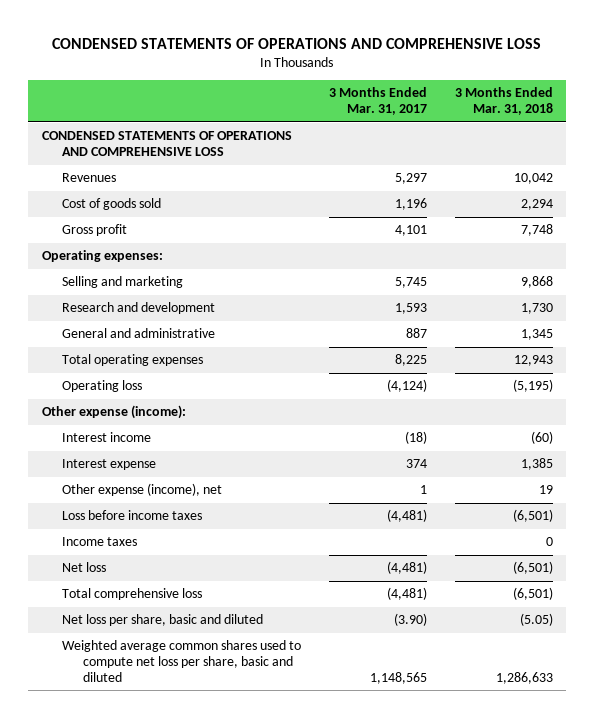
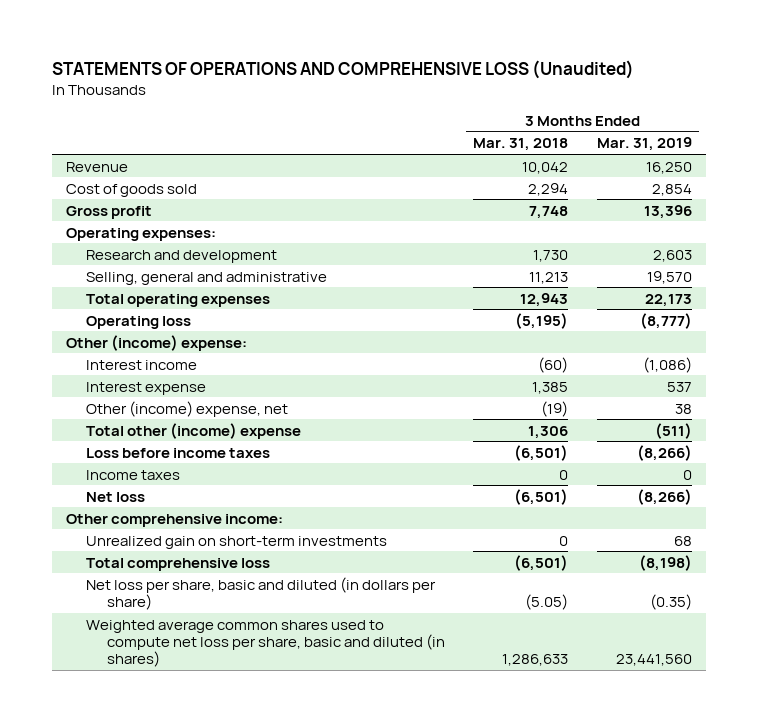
- CONDENSED STATEMENTS OF OPERATIONS AND COMPREHENSIVE LOSS
+ STATEMENTS OF OPERATIONS AND COMPREHENSIVE LOSS (Unaudited)
- | 3 Months Ended Mar. 31, 2017 | 3 Months Ended Mar. 31, 2018
+ | 3 Months Ended Mar. 31, 2018 | 3 Months Ended Mar. 31, 2019
- CONDENSED STATEMENTS OF OPERATIONS AND COMPREHENSIVE LOSS
- Revenues | 5,297 | 10,042
+ Revenue | 10,042 | 16,250
- Selling and marketing | 5,745 | 9,868
- General and administrative | 887 | 1,345
+ Selling, general and administrative | 11,213 | 19,570
- Other expense (income):
+ Other (income) expense:
- Other expense (income), net | 1 | 19
+ Other (income) expense, net | (19) | 38
+ Total other (income) expense | 1,306 | (511)
+ Other comprehensive income:
+ Unrealized gain on short-term investments | 0 | 68
- Net loss per share, basic and diluted | (3.90) | (5.05)
- Weighted average common shares used to compute net loss per share, basic and diluted | 1,148,565 | 1,286,633
+ Net loss per share, basic and diluted (in dollars per share) | (5.05) | (0.35)
+ Weighted average common shares used to compute net loss per share, basic and diluted (in shares) | 1,286,633 | 23,441,560

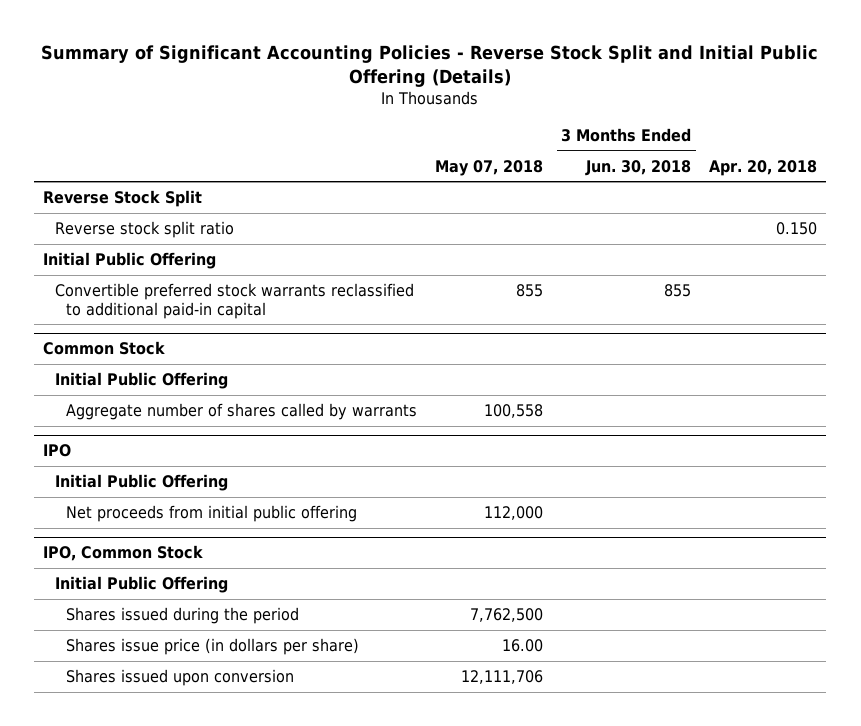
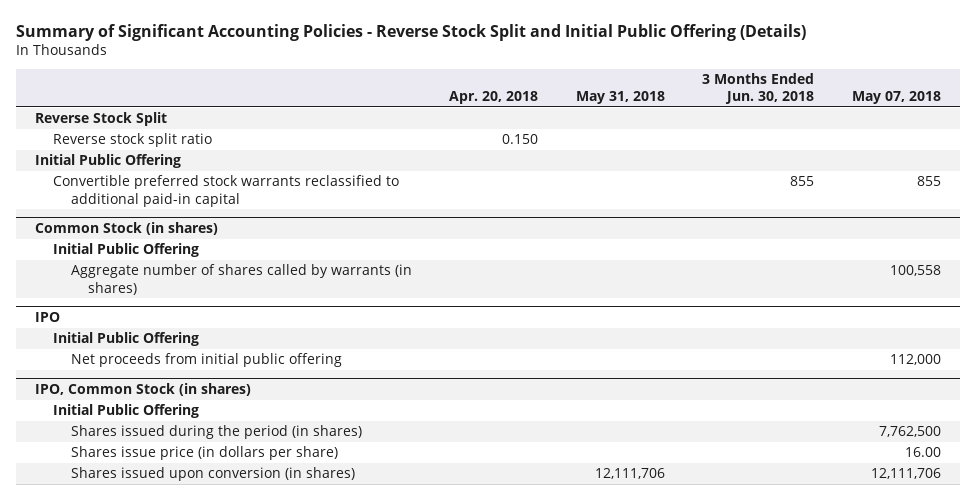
- | May 07, 2018 | 3 Months Ended Jun. 30, 2018 | Apr. 20, 2018
+ | Apr. 20, 2018 | May 31, 2018 | 3 Months Ended Jun. 30, 2018 | May 07, 2018
- Common Stock
+ Common Stock (in shares)
- Aggregate number of shares called by warrants | 100,558 | |
+ Aggregate number of shares called by warrants (in shares) | | | | 100,558
- IPO, Common Stock
+ IPO, Common Stock (in shares)
- Shares issued during the period | 7,762,500 | |
+ Shares issued during the period (in shares) | | | | 7,762,500
- Shares issued upon conversion | 12,111,706 | |
+ Shares issued upon conversion (in shares) | | 12,111,706 | | 12,111,706

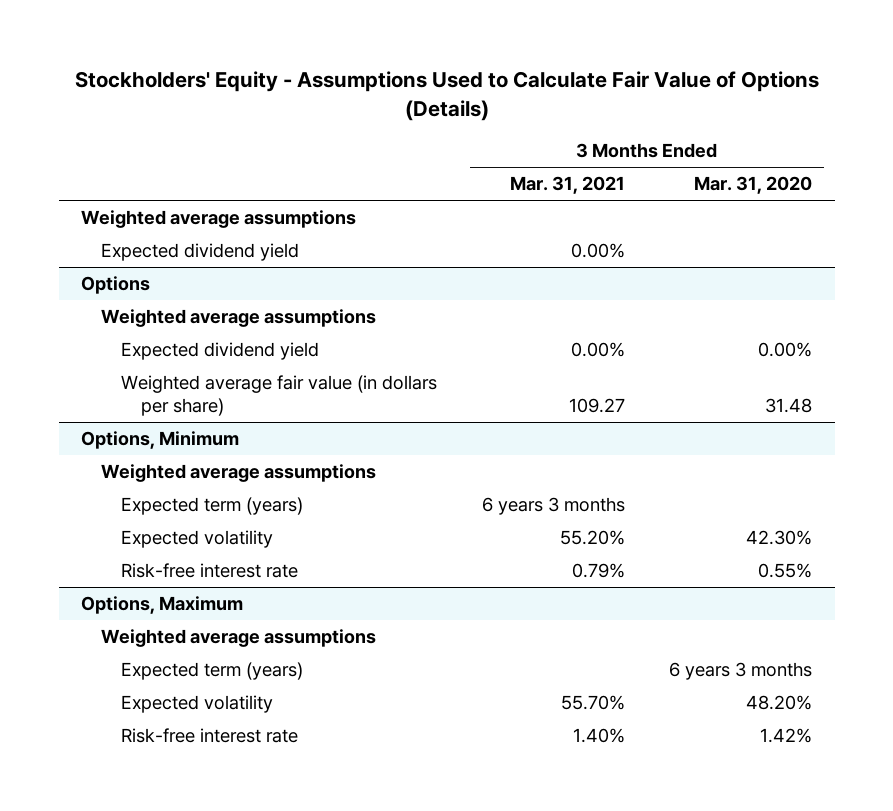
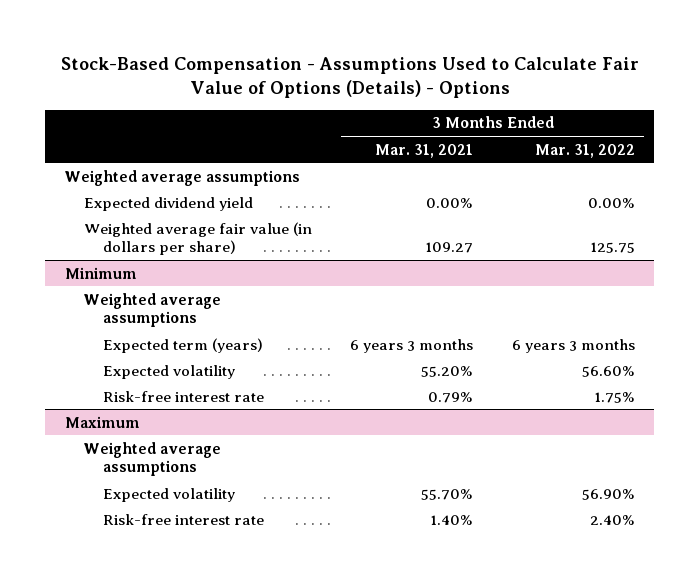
- Stockholders' Equity - Assumptions Used to Calculate Fair Value of Options (Details)
+ Stock-Based Compensation - Assumptions Used to Calculate Fair Value of Options (Details) - Options
- | 3 Months Ended Mar. 31, 2021 | 3 Months Ended Mar. 31, 2020
+ | 3 Months Ended Mar. 31, 2021 | 3 Months Ended Mar. 31, 2022
- Options
- Weighted average assumptions
- Expected dividend yield | 0.00% | 0.00%
- Options, Minimum
+ Minimum
- Options, Maximum
+ Maximum
- Expected term (years) | | 6 years 3 months

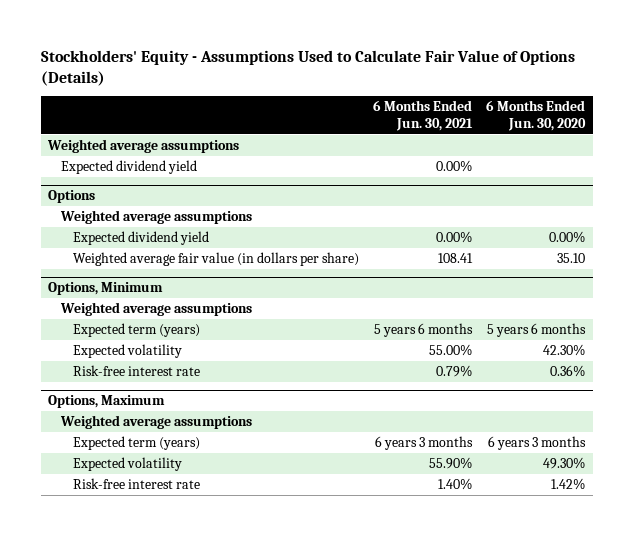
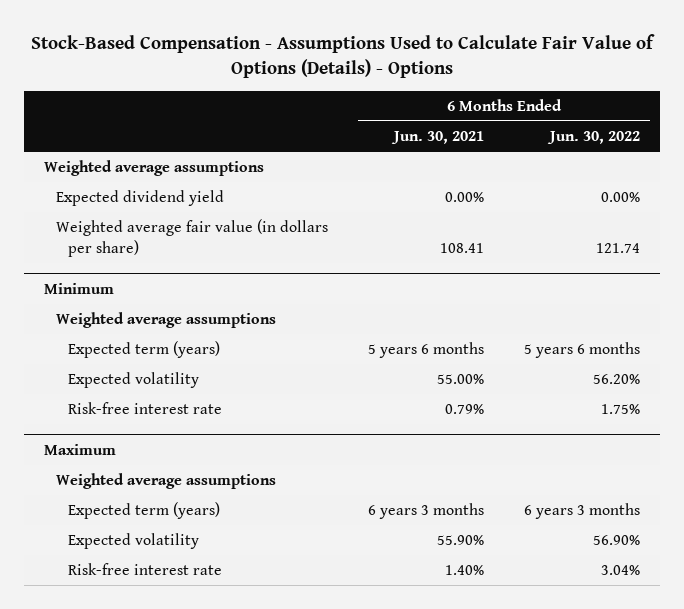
- Stockholders' Equity - Assumptions Used to Calculate Fair Value of Options (Details)
+ Stock-Based Compensation - Assumptions Used to Calculate Fair Value of Options (Details) - Options
- | 6 Months Ended Jun. 30, 2021 | 6 Months Ended Jun. 30, 2020
+ | 6 Months Ended Jun. 30, 2021 | 6 Months Ended Jun. 30, 2022
- Options
- Weighted average assumptions
- Expected dividend yield | 0.00% | 0.00%
- Options, Minimum
+ Minimum
- Options, Maximum
+ Maximum

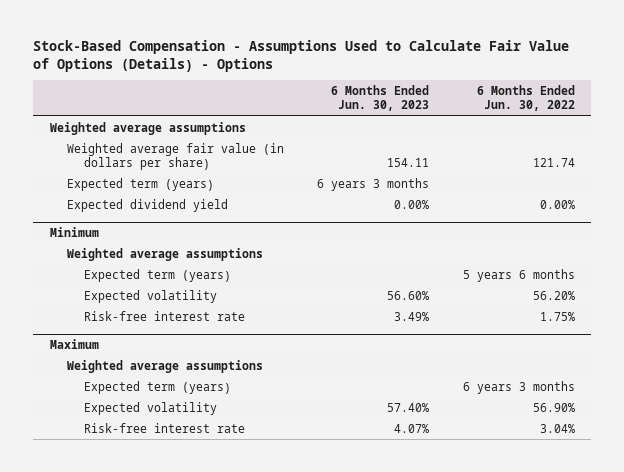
- | 6 Months Ended Jun. 30, 2021 | 6 Months Ended Jun. 30, 2022
+ | 6 Months Ended Jun. 30, 2023 | 6 Months Ended Jun. 30, 2022
+ Expected term (years) | 6 years 3 months |
moved down: Expected dividend yield | 0.00% | 0.00%

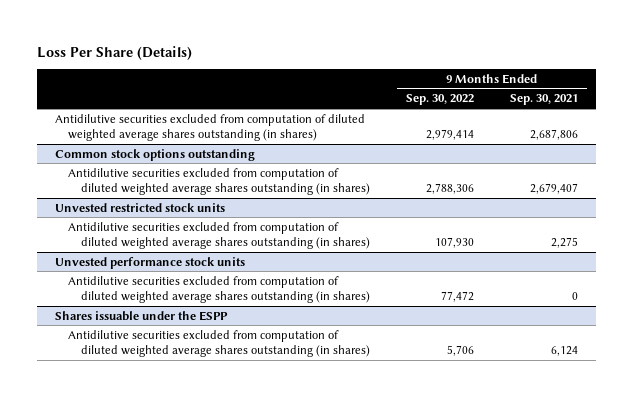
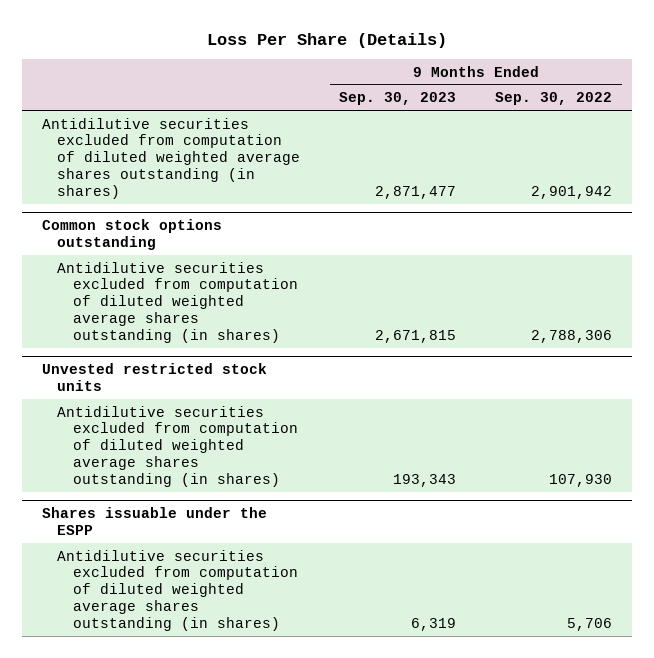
- | 9 Months Ended Sep. 30, 2022 | 9 Months Ended Sep. 30, 2021
+ | 9 Months Ended Sep. 30, 2023 | 9 Months Ended Sep. 30, 2022
- Antidilutive securities excluded from computation of diluted weighted average shares outstanding (in shares) | 2,979,414 | 2,687,806
+ Antidilutive securities excluded from computation of diluted weighted average shares outstanding (in shares) | 2,871,477 | 2,901,942
- Unvested performance stock units
- Antidilutive securities excluded from computation of diluted weighted average shares outstanding (in shares) | 77,472 | 0

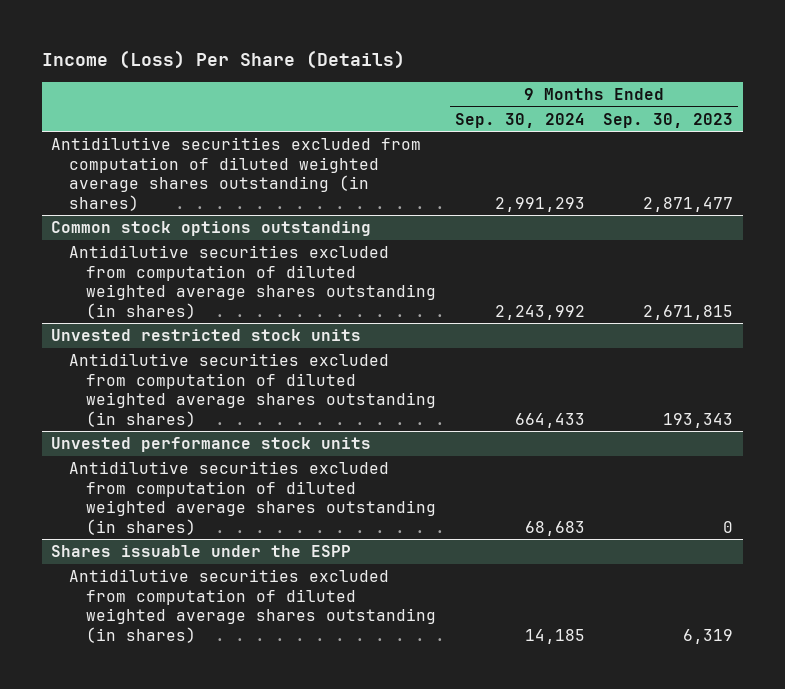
- Loss Per Share (Details)
+ Income (Loss) Per Share (Details)
- | 9 Months Ended Sep. 30, 2023 | 9 Months Ended Sep. 30, 2022
+ | 9 Months Ended Sep. 30, 2024 | 9 Months Ended Sep. 30, 2023
+ Unvested performance stock units
+ Antidilutive securities excluded from computation of diluted weighted average shares outstanding (in shares) | 68,683 | 0

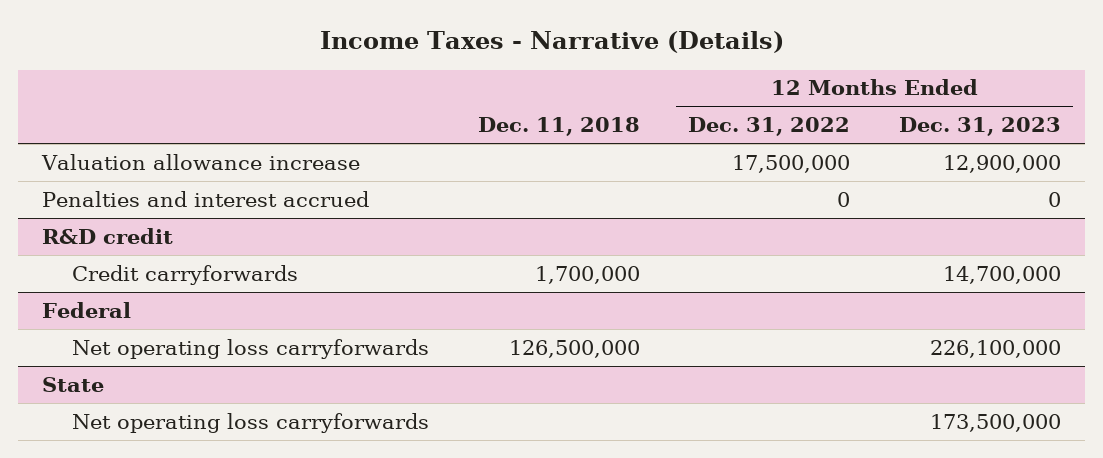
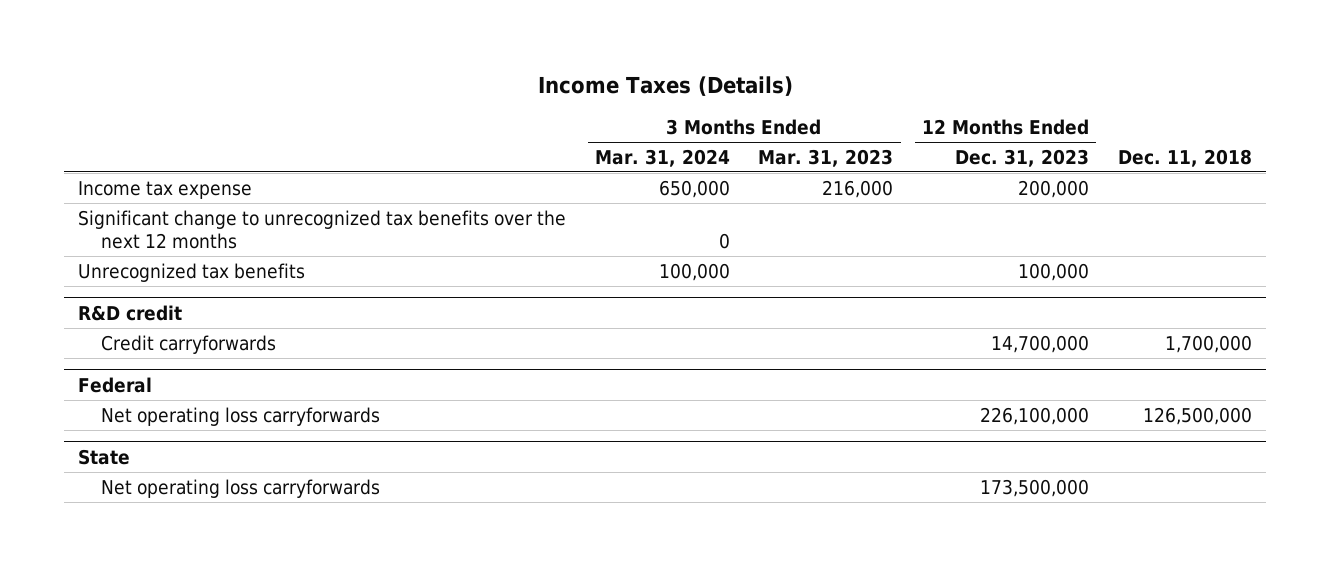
- Income Taxes - Narrative (Details)
+ Income Taxes (Details)
- | Dec. 11, 2018 | 12 Months Ended Dec. 31, 2022 | 12 Months Ended Dec. 31, 2023
+ | 3 Months Ended Mar. 31, 2024 | 3 Months Ended Mar. 31, 2023 | 12 Months Ended Dec. 31, 2023 | Dec. 11, 2018
- Valuation allowance increase | | 17,500,000 | 12,900,000
- Penalties and interest accrued | | 0 | 0
+ Income tax expense | 650,000 | 216,000 | 200,000 |
+ Significant change to unrecognized tax benefits over the next 12 months | 0 | | |
+ Unrecognized tax benefits | 100,000 | | 100,000 |

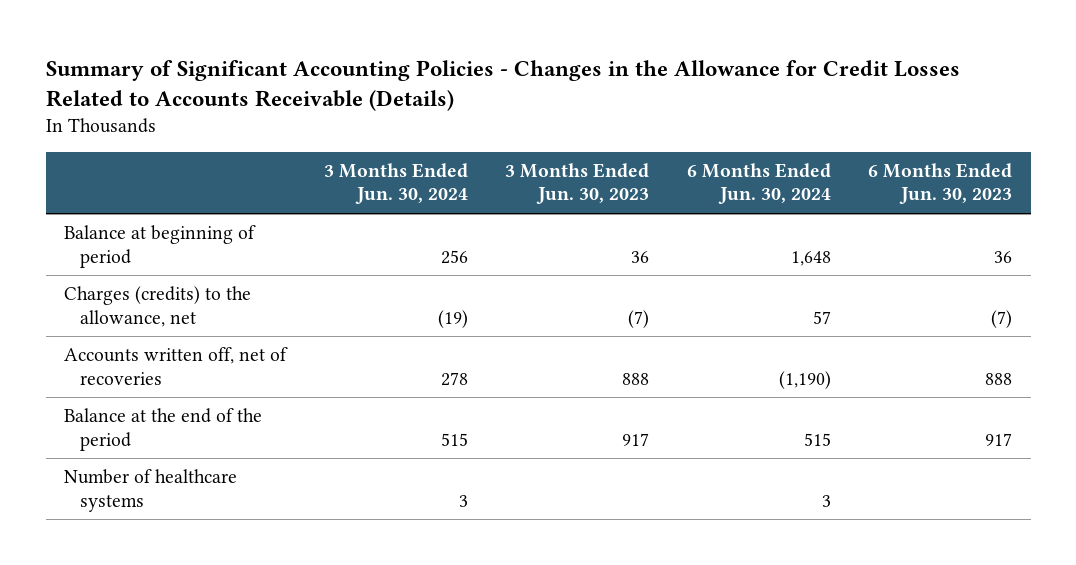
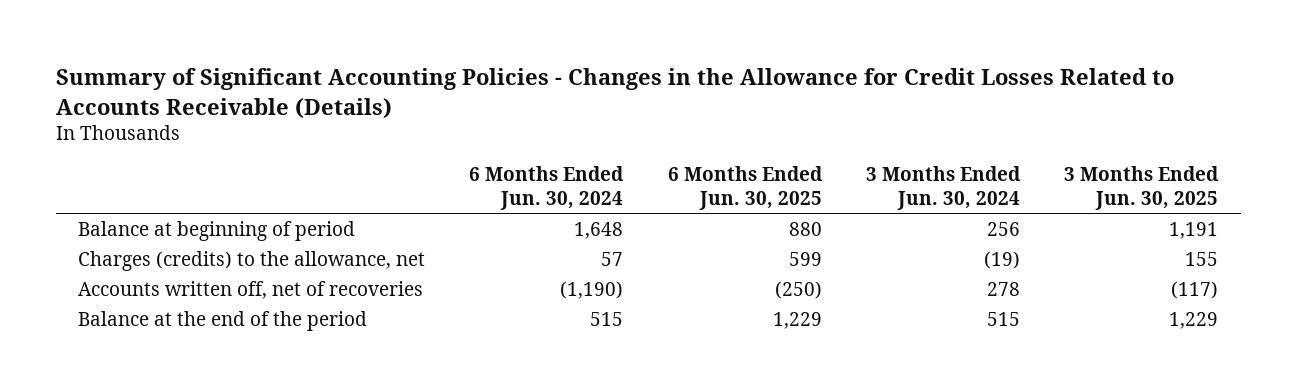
- | 3 Months Ended Jun. 30, 2024 | 3 Months Ended Jun. 30, 2023 | 6 Months Ended Jun. 30, 2024 | 6 Months Ended Jun. 30, 2023
+ | 6 Months Ended Jun. 30, 2024 | 6 Months Ended Jun. 30, 2025 | 3 Months Ended Jun. 30, 2024 | 3 Months Ended Jun. 30, 2025
- Number of healthcare systems | 3 | | 3 |

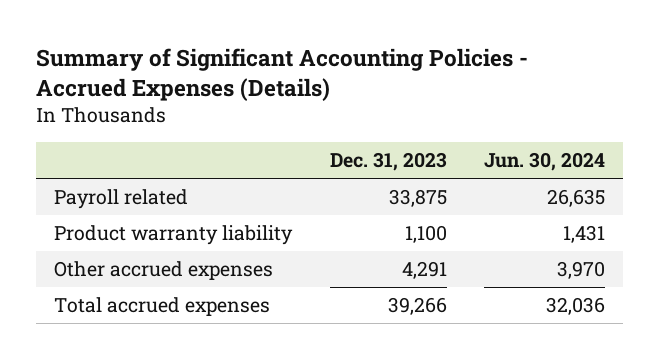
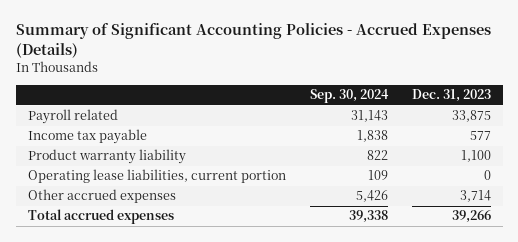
- | Dec. 31, 2023 | Jun. 30, 2024
+ | Sep. 30, 2024 | Dec. 31, 2023
+ Income tax payable | 1,838 | 577
- Other accrued expenses | 4,291 | 3,970
+ Operating lease liabilities, current portion | 109 | 0
+ Other accrued expenses | 5,426 | 3,714

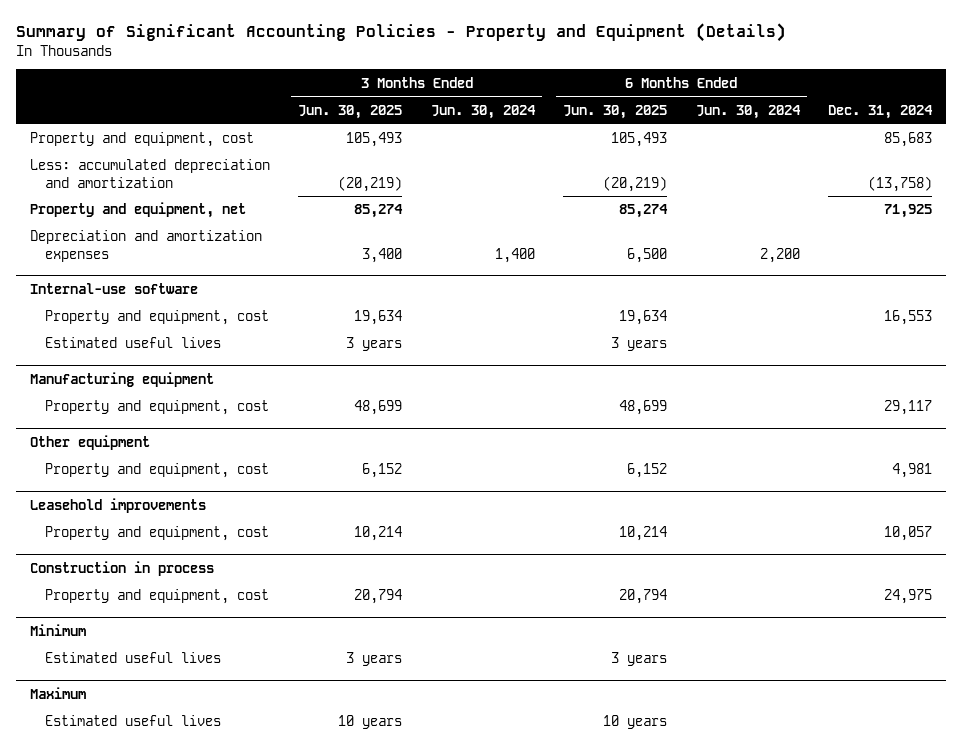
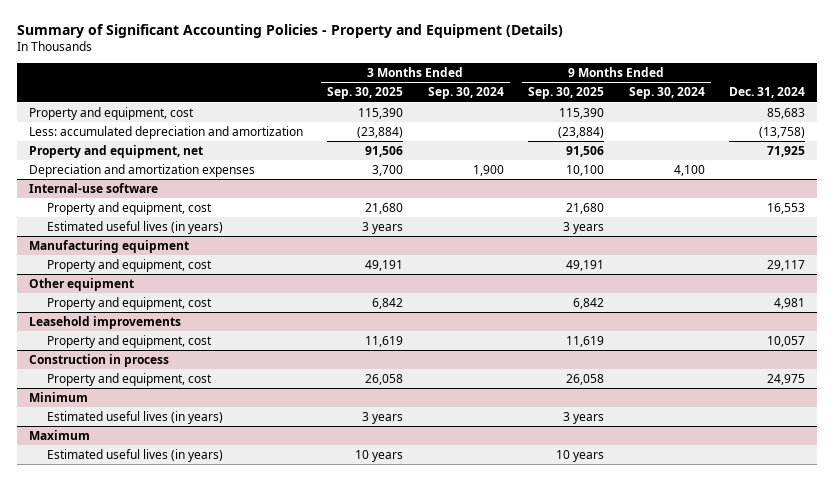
- | 3 Months Ended Jun. 30, 2025 | 3 Months Ended Jun. 30, 2024 | 6 Months Ended Jun. 30, 2025 | 6 Months Ended Jun. 30, 2024 | Dec. 31, 2024
+ | 3 Months Ended Sep. 30, 2025 | 3 Months Ended Sep. 30, 2024 | 9 Months Ended Sep. 30, 2025 | 9 Months Ended Sep. 30, 2024 | Dec. 31, 2024
@ Internal-use software
- Estimated useful lives | 3 years | | 3 years | |
+ Estimated useful lives (in years) | 3 years | | 3 years | |
@ Minimum
- Estimated useful lives | 3 years | | 3 years | |
+ Estimated useful lives (in years) | 3 years | | 3 years | |
@ Maximum
- Estimated useful lives | 10 years | | 10 years | |
+ Estimated useful lives (in years) | 10 years | | 10 years | |

